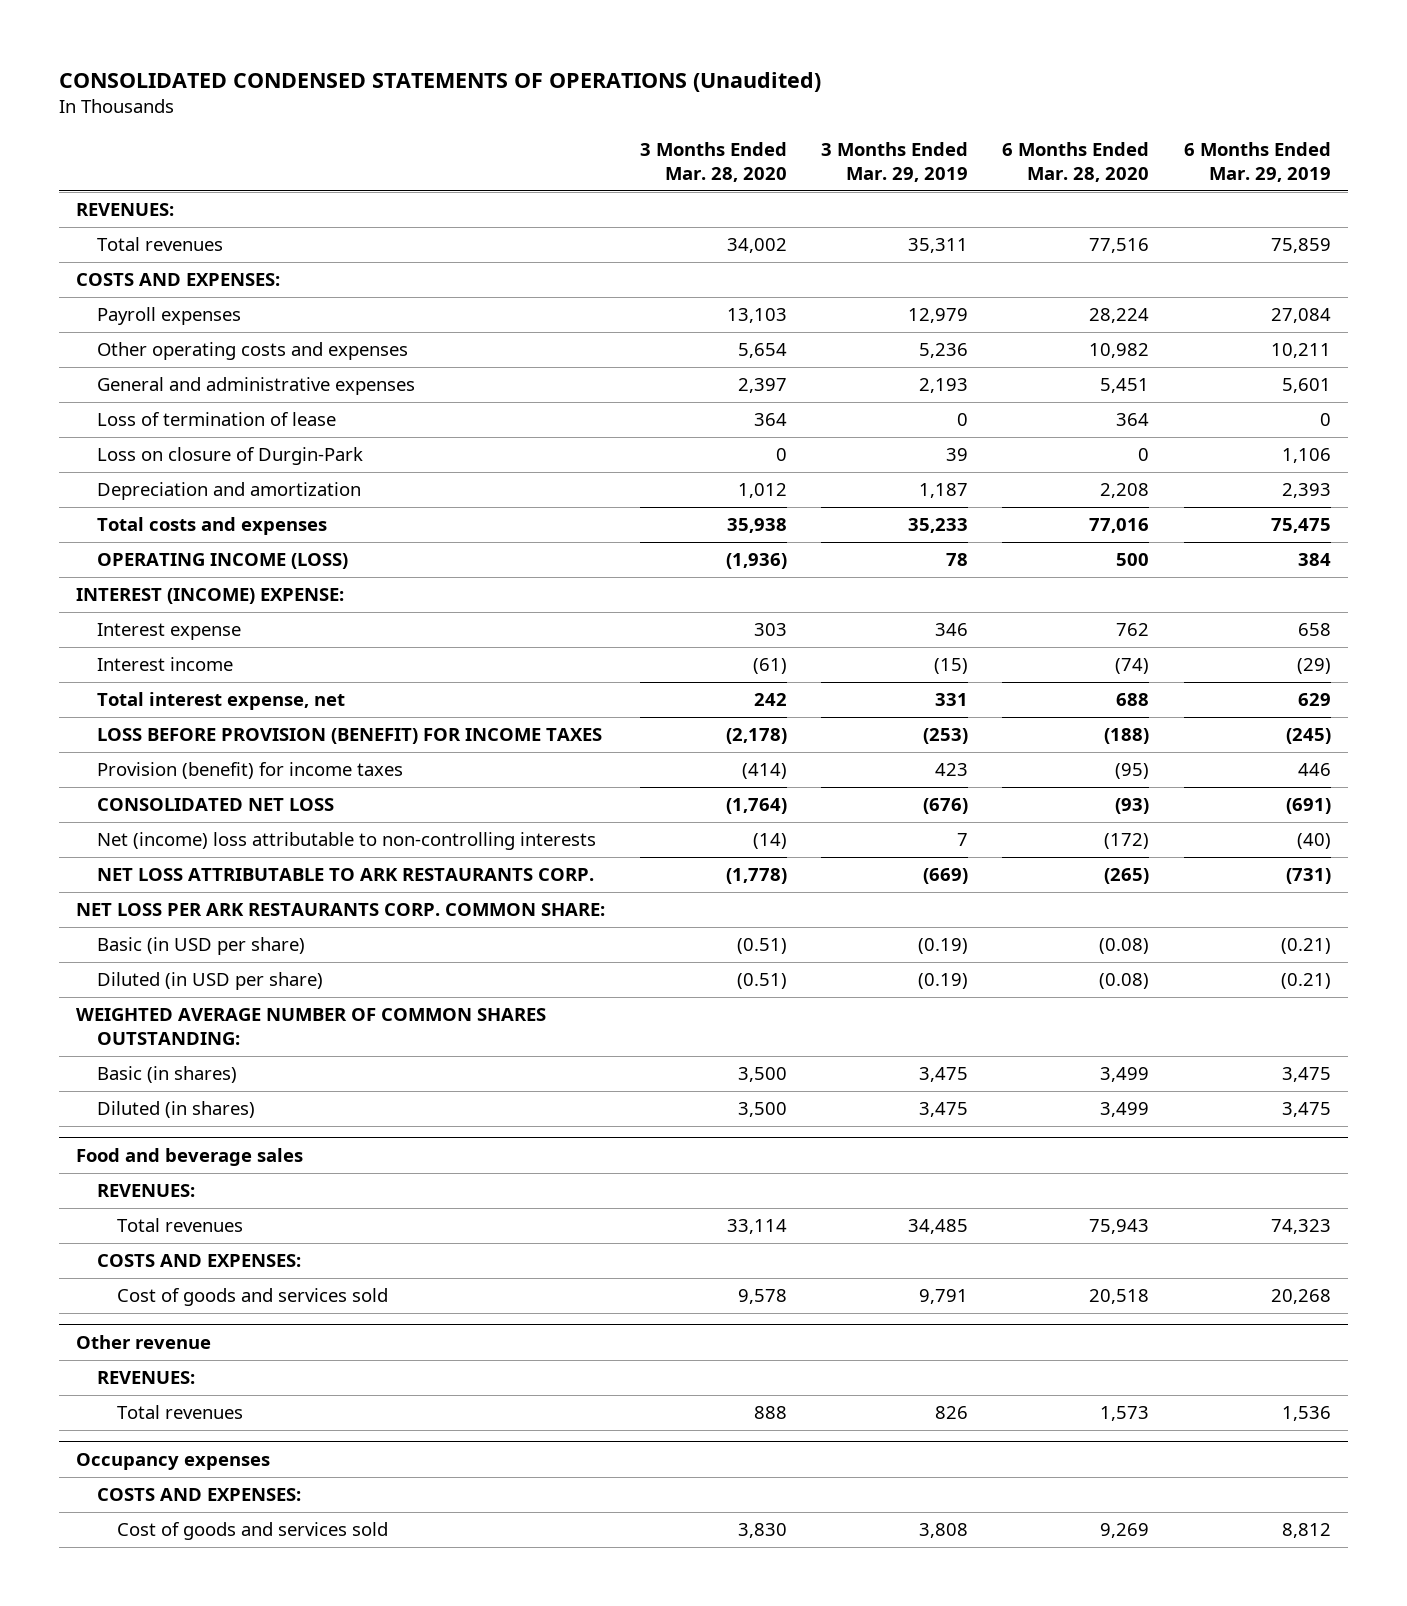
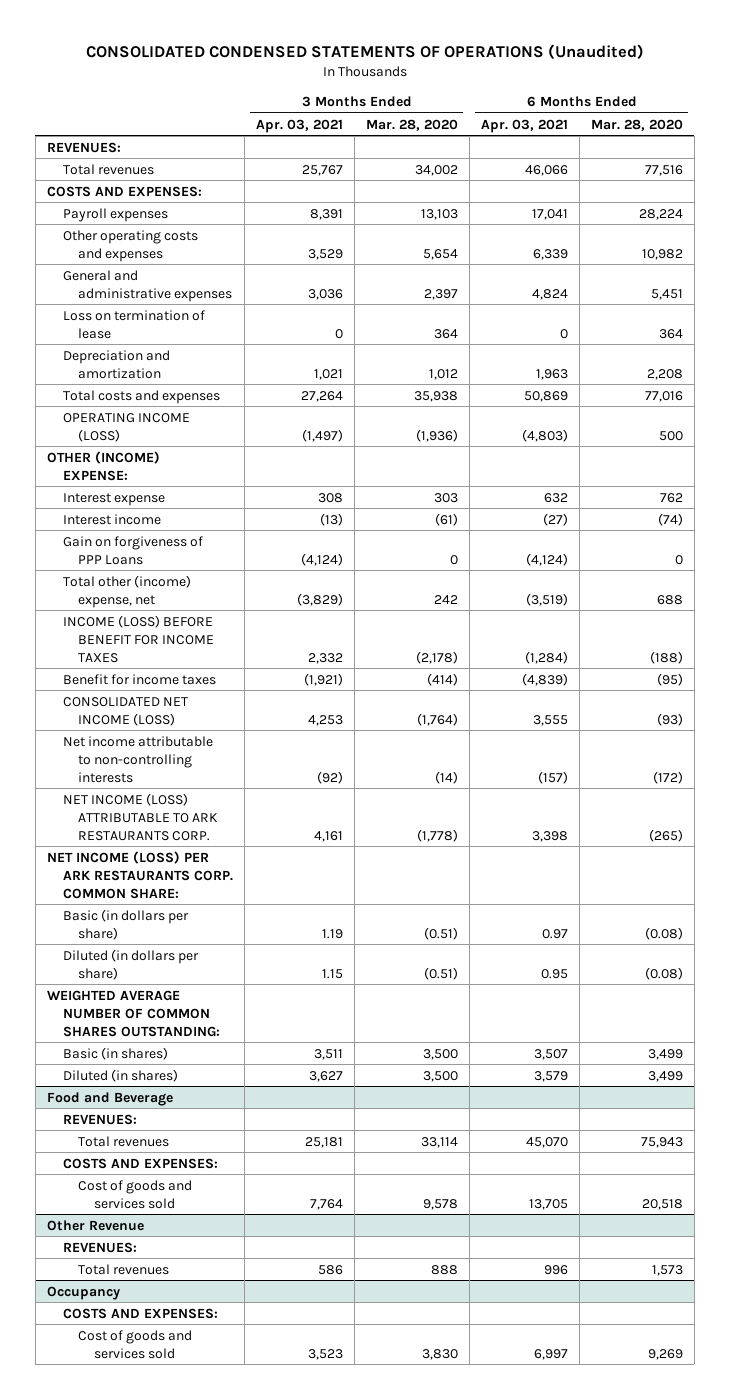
- | 3 Months Ended Mar. 28, 2020 | 3 Months Ended Mar. 29, 2019 | 6 Months Ended Mar. 28, 2020 | 6 Months Ended Mar. 29, 2019
+ | 3 Months Ended Apr. 03, 2021 | 3 Months Ended Mar. 28, 2020 | 6 Months Ended Apr. 03, 2021 | 6 Months Ended Mar. 28, 2020
- Loss of termination of lease | 364 | 0 | 364 | 0
- Loss on closure of Durgin-Park | 0 | 39 | 0 | 1,106
+ Loss on termination of lease | 0 | 364 | 0 | 364
- INTEREST (INCOME) EXPENSE:
+ OTHER (INCOME) EXPENSE:
- Total interest expense, net | 242 | 331 | 688 | 629
- LOSS BEFORE PROVISION (BENEFIT) FOR INCOME TAXES | (2,178) | (253) | (188) | (245)
- Provision (benefit) for income taxes | (414) | 423 | (95) | 446
- CONSOLIDATED NET LOSS | (1,764) | (676) | (93) | (691)
- Net (income) loss attributable to non-controlling interests | (14) | 7 | (172) | (40)
- NET LOSS ATTRIBUTABLE TO ARK RESTAURANTS CORP. | (1,778) | (669) | (265) | (731)
- NET LOSS PER ARK RESTAURANTS CORP. COMMON SHARE:
- Basic (in USD per share) | (0.51) | (0.19) | (0.08) | (0.21)
- Diluted (in USD per share) | (0.51) | (0.19) | (0.08) | (0.21)
+ Gain on forgiveness of PPP Loans | (4,124) | 0 | (4,124) | 0
+ Total other (income) expense, net | (3,829) | 242 | (3,519) | 688
+ INCOME (LOSS) BEFORE BENEFIT FOR INCOME TAXES | 2,332 | (2,178) | (1,284) | (188)
+ Benefit for income taxes | (1,921) | (414) | (4,839) | (95)
+ CONSOLIDATED NET INCOME (LOSS) | 4,253 | (1,764) | 3,555 | (93)
+ Net income attributable to non-controlling interests | (92) | (14) | (157) | (172)
+ NET INCOME (LOSS) ATTRIBUTABLE TO ARK RESTAURANTS CORP. | 4,161 | (1,778) | 3,398 | (265)
+ NET INCOME (LOSS) PER ARK RESTAURANTS CORP. COMMON SHARE:
+ Basic (in dollars per share) | 1.19 | (0.51) | 0.97 | (0.08)
+ Diluted (in dollars per share) | 1.15 | (0.51) | 0.95 | (0.08)
- Food and beverage sales
+ Food and Beverage
- Other revenue
+ Other Revenue
- Occupancy expenses
+ Occupancy

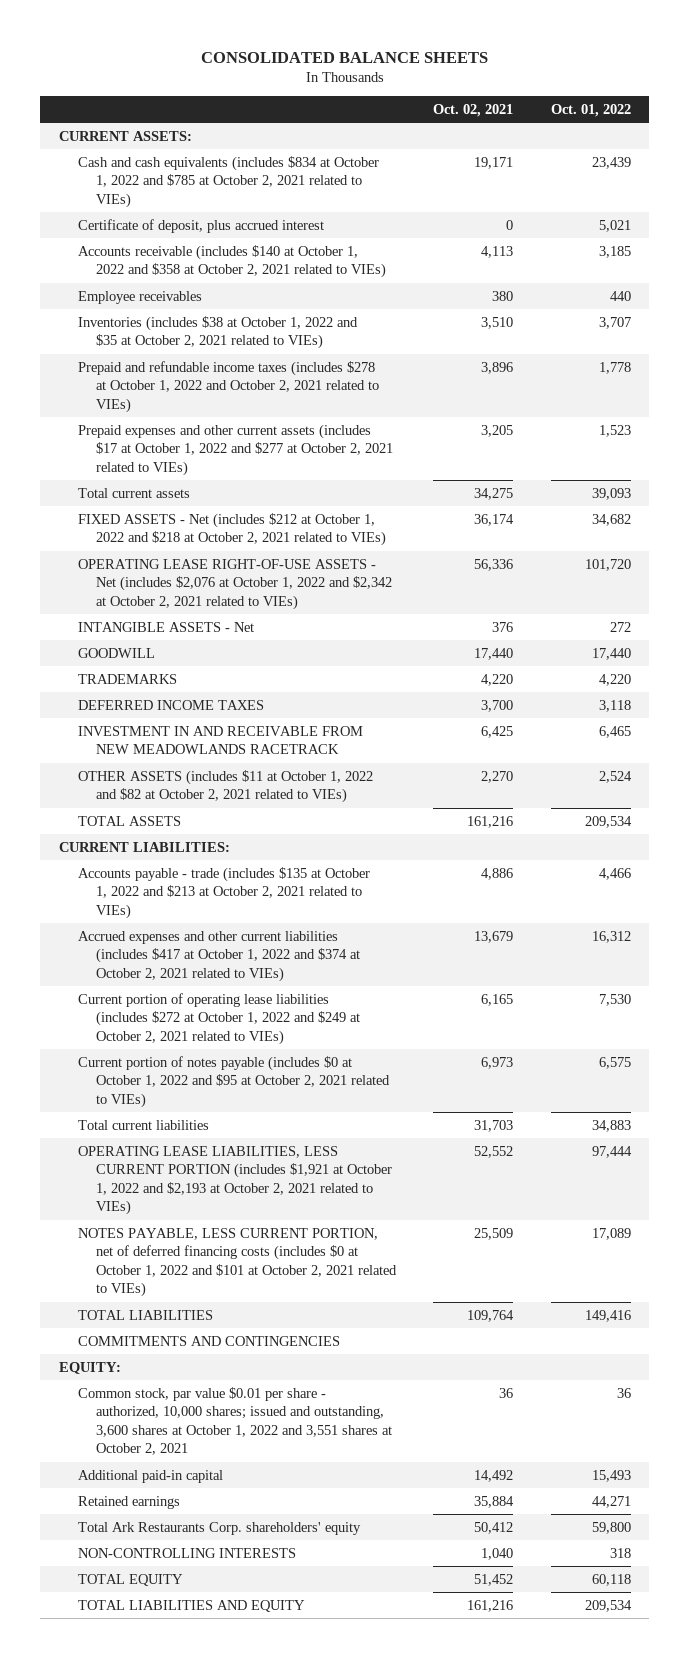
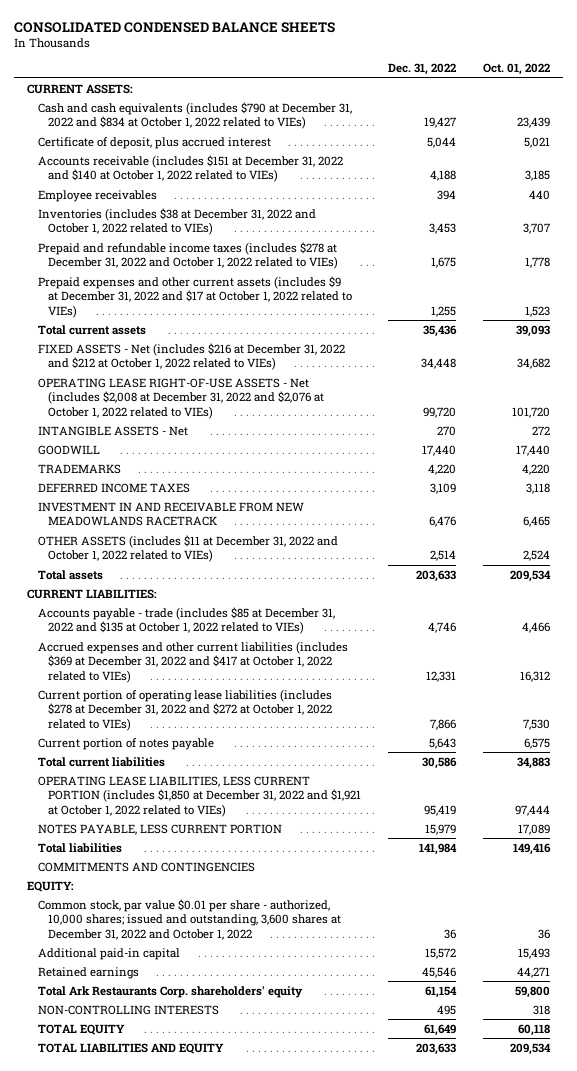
- CONSOLIDATED BALANCE SHEETS
+ CONSOLIDATED CONDENSED BALANCE SHEETS
- | Oct. 02, 2021 | Oct. 01, 2022
+ | Dec. 31, 2022 | Oct. 01, 2022
- Cash and cash equivalents (includes $834 at October 1, 2022 and $785 at October 2, 2021 related to VIEs) | 19,171 | 23,439
+ Cash and cash equivalents (includes $790 at December 31, 2022 and $834 at October 1, 2022 related to VIEs) | 19,427 | 23,439
- Accounts receivable (includes $140 at October 1, 2022 and $358 at October 2, 2021 related to VIEs) | 4,113 | 3,185
+ Accounts receivable (includes $151 at December 31, 2022 and $140 at October 1, 2022 related to VIEs) | 4,188 | 3,185
- Inventories (includes $38 at October 1, 2022 and $35 at October 2, 2021 related to VIEs) | 3,510 | 3,707
- Prepaid and refundable income taxes (includes $278 at October 1, 2022 and October 2, 2021 related to VIEs) | 3,896 | 1,778
- Prepaid expenses and other current assets (includes $17 at October 1, 2022 and $277 at October 2, 2021 related to VIEs) | 3,205 | 1,523
+ Inventories (includes $38 at December 31, 2022 and October 1, 2022 related to VIEs) | 3,453 | 3,707
+ Prepaid and refundable income taxes (includes $278 at December 31, 2022 and October 1, 2022 related to VIEs) | 1,675 | 1,778
+ Prepaid expenses and other current assets (includes $9 at December 31, 2022 and $17 at October 1, 2022 related to VIEs) | 1,255 | 1,523
- FIXED ASSETS - Net (includes $212 at October 1, 2022 and $218 at October 2, 2021 related to VIEs) | 36,174 | 34,682
- OPERATING LEASE RIGHT-OF-USE ASSETS - Net (includes $2,076 at October 1, 2022 and $2,342 at October 2, 2021 related to VIEs) | 56,336 | 101,720
+ FIXED ASSETS - Net (includes $216 at December 31, 2022 and $212 at October 1, 2022 related to VIEs) | 34,448 | 34,682
+ OPERATING LEASE RIGHT-OF-USE ASSETS - Net (includes $2,008 at December 31, 2022 and $2,076 at October 1, 2022 related to VIEs) | 99,720 | 101,720
- OTHER ASSETS (includes $11 at October 1, 2022 and $82 at October 2, 2021 related to VIEs) | 2,270 | 2,524
- TOTAL ASSETS | 161,216 | 209,534
+ OTHER ASSETS (includes $11 at December 31, 2022 and October 1, 2022 related to VIEs) | 2,514 | 2,524
+ Total assets | 203,633 | 209,534
- Accounts payable - trade (includes $135 at October 1, 2022 and $213 at October 2, 2021 related to VIEs) | 4,886 | 4,466
- Accrued expenses and other current liabilities (includes $417 at October 1, 2022 and $374 at October 2, 2021 related to VIEs) | 13,679 | 16,312
- Current portion of operating lease liabilities (includes $272 at October 1, 2022 and $249 at October 2, 2021 related to VIEs) | 6,165 | 7,530
- Current portion of notes payable (includes $0 at October 1, 2022 and $95 at October 2, 2021 related to VIEs) | 6,973 | 6,575
+ Accounts payable - trade (includes $85 at December 31, 2022 and $135 at October 1, 2022 related to VIEs) | 4,746 | 4,466
+ Accrued expenses and other current liabilities (includes $369 at December 31, 2022 and $417 at October 1, 2022 related to VIEs) | 12,331 | 16,312
+ Current portion of operating lease liabilities (includes $278 at December 31, 2022 and $272 at October 1, 2022 related to VIEs) | 7,866 | 7,530
+ Current portion of notes payable | 5,643 | 6,575
- OPERATING LEASE LIABILITIES, LESS CURRENT PORTION (includes $1,921 at October 1, 2022 and $2,193 at October 2, 2021 related to VIEs) | 52,552 | 97,444
- NOTES PAYABLE, LESS CURRENT PORTION, net of deferred financing costs (includes $0 at October 1, 2022 and $101 at October 2, 2021 related to VIEs) | 25,509 | 17,089
- TOTAL LIABILITIES | 109,764 | 149,416
+ OPERATING LEASE LIABILITIES, LESS CURRENT PORTION (includes $1,850 at December 31, 2022 and $1,921 at October 1, 2022 related to VIEs) | 95,419 | 97,444
+ NOTES PAYABLE, LESS CURRENT PORTION | 15,979 | 17,089
+ Total liabilities | 141,984 | 149,416
- Common stock, par value $0.01 per share - authorized, 10,000 shares; issued and outstanding, 3,600 shares at October 1, 2022 and 3,551 shares at October 2, 2021 | 36 | 36
+ Common stock, par value $0.01 per share - authorized, 10,000 shares; issued and outstanding, 3,600 shares at December 31, 2022 and October 1, 2022 | 36 | 36

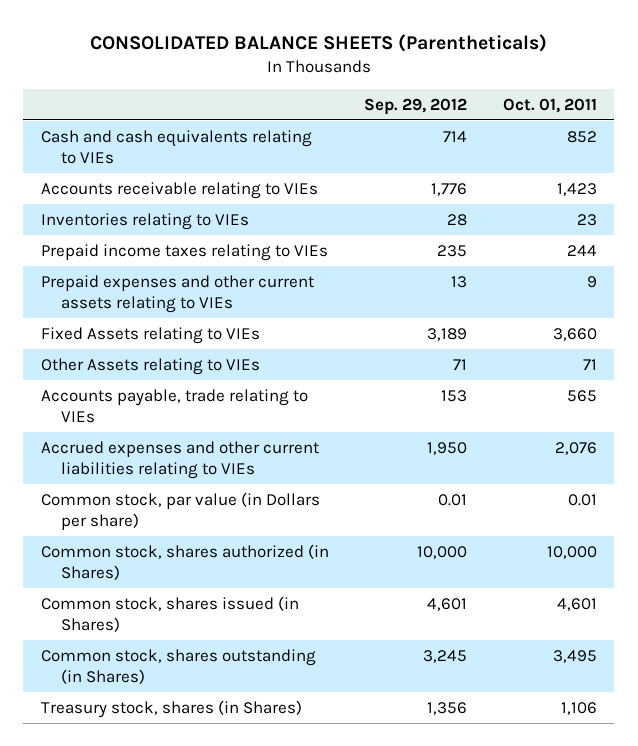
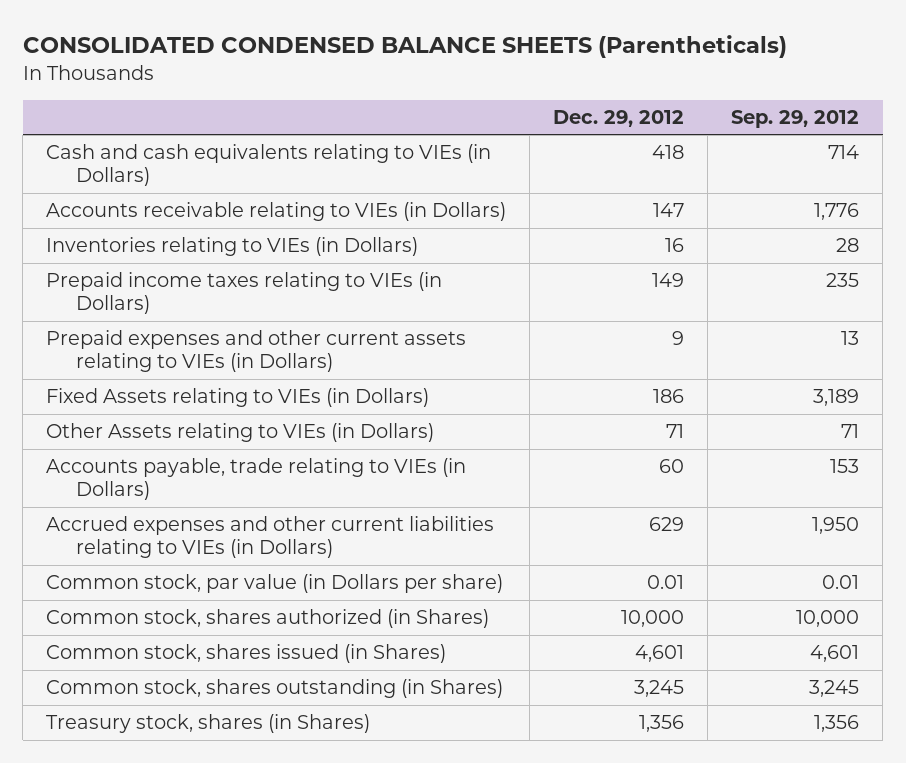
- CONSOLIDATED BALANCE SHEETS (Parentheticals)
+ CONSOLIDATED CONDENSED BALANCE SHEETS (Parentheticals)
- | Sep. 29, 2012 | Oct. 01, 2011
+ | Dec. 29, 2012 | Sep. 29, 2012
- Cash and cash equivalents relating to VIEs | 714 | 852
- Accounts receivable relating to VIEs | 1,776 | 1,423
- Inventories relating to VIEs | 28 | 23
- Prepaid income taxes relating to VIEs | 235 | 244
- Prepaid expenses and other current assets relating to VIEs | 13 | 9
- Fixed Assets relating to VIEs | 3,189 | 3,660
- Other Assets relating to VIEs | 71 | 71
- Accounts payable, trade relating to VIEs | 153 | 565
- Accrued expenses and other current liabilities relating to VIEs | 1,950 | 2,076
+ Cash and cash equivalents relating to VIEs (in Dollars) | 418 | 714
+ Accounts receivable relating to VIEs (in Dollars) | 147 | 1,776
+ Inventories relating to VIEs (in Dollars) | 16 | 28
+ Prepaid income taxes relating to VIEs (in Dollars) | 149 | 235
+ Prepaid expenses and other current assets relating to VIEs (in Dollars) | 9 | 13
+ Fixed Assets relating to VIEs (in Dollars) | 186 | 3,189
+ Other Assets relating to VIEs (in Dollars) | 71 | 71
+ Accounts payable, trade relating to VIEs (in Dollars) | 60 | 153
+ Accrued expenses and other current liabilities relating to VIEs (in Dollars) | 629 | 1,950

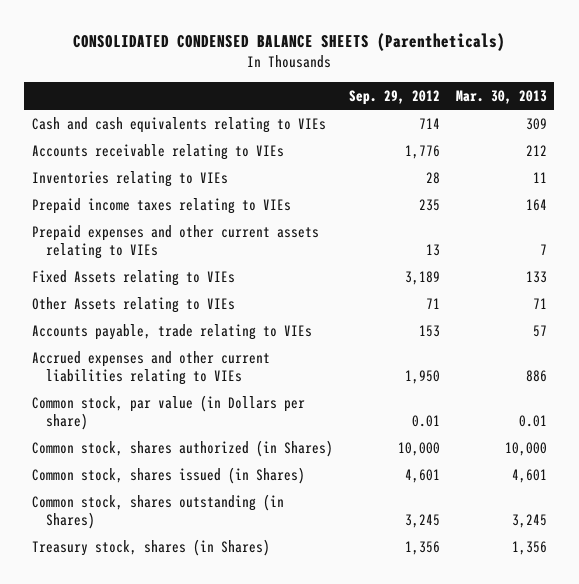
- | Dec. 29, 2012 | Sep. 29, 2012
+ | Sep. 29, 2012 | Mar. 30, 2013
- Cash and cash equivalents relating to VIEs (in Dollars) | 418 | 714
- Accounts receivable relating to VIEs (in Dollars) | 147 | 1,776
- Inventories relating to VIEs (in Dollars) | 16 | 28
- Prepaid income taxes relating to VIEs (in Dollars) | 149 | 235
- Prepaid expenses and other current assets relating to VIEs (in Dollars) | 9 | 13
- Fixed Assets relating to VIEs (in Dollars) | 186 | 3,189
- Other Assets relating to VIEs (in Dollars) | 71 | 71
- Accounts payable, trade relating to VIEs (in Dollars) | 60 | 153
- Accrued expenses and other current liabilities relating to VIEs (in Dollars) | 629 | 1,950
+ Cash and cash equivalents relating to VIEs | 714 | 309
+ Accounts receivable relating to VIEs | 1,776 | 212
+ Inventories relating to VIEs | 28 | 11
+ Prepaid income taxes relating to VIEs | 235 | 164
+ Prepaid expenses and other current assets relating to VIEs | 13 | 7
+ Fixed Assets relating to VIEs | 3,189 | 133
+ Other Assets relating to VIEs | 71 | 71
+ Accounts payable, trade relating to VIEs | 153 | 57
+ Accrued expenses and other current liabilities relating to VIEs | 1,950 | 886

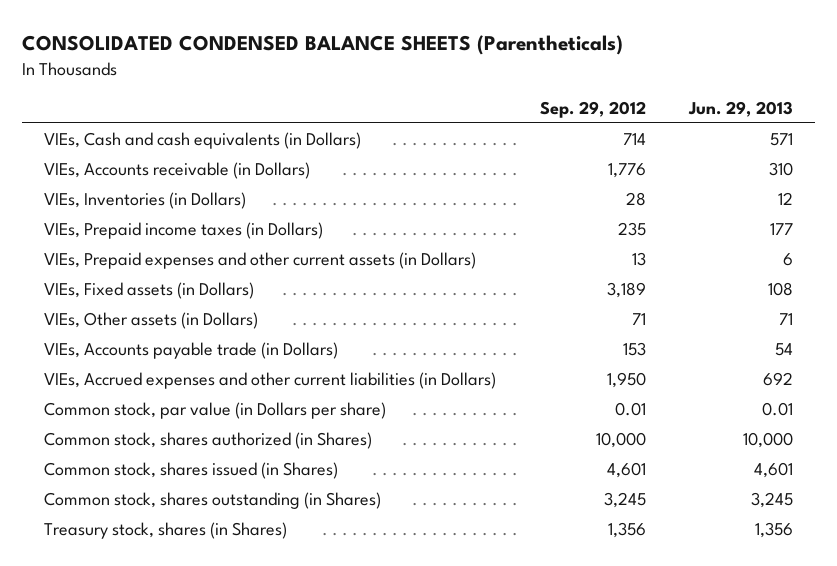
- | Sep. 29, 2012 | Mar. 30, 2013
+ | Sep. 29, 2012 | Jun. 29, 2013
- Cash and cash equivalents relating to VIEs | 714 | 309
- Accounts receivable relating to VIEs | 1,776 | 212
- Inventories relating to VIEs | 28 | 11
- Prepaid income taxes relating to VIEs | 235 | 164
- Prepaid expenses and other current assets relating to VIEs | 13 | 7
- Fixed Assets relating to VIEs | 3,189 | 133
- Other Assets relating to VIEs | 71 | 71
- Accounts payable, trade relating to VIEs | 153 | 57
- Accrued expenses and other current liabilities relating to VIEs | 1,950 | 886
+ VIEs, Cash and cash equivalents (in Dollars) | 714 | 571
+ VIEs, Accounts receivable (in Dollars) | 1,776 | 310
+ VIEs, Inventories (in Dollars) | 28 | 12
+ VIEs, Prepaid income taxes (in Dollars) | 235 | 177
+ VIEs, Prepaid expenses and other current assets (in Dollars) | 13 | 6
+ VIEs, Fixed assets (in Dollars) | 3,189 | 108
+ VIEs, Other assets (in Dollars) | 71 | 71
+ VIEs, Accounts payable trade (in Dollars) | 153 | 54
+ VIEs, Accrued expenses and other current liabilities (in Dollars) | 1,950 | 692

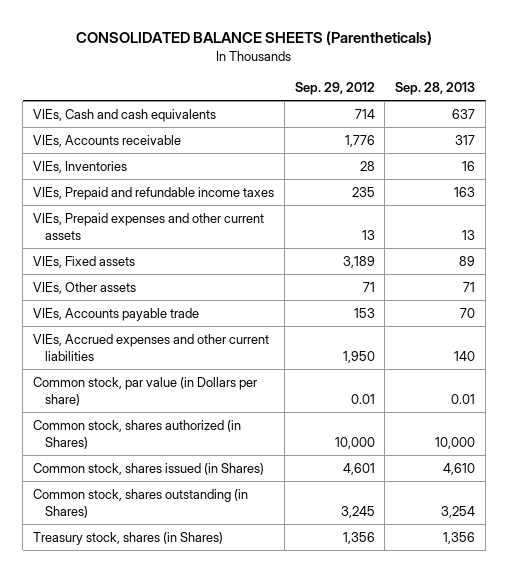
- CONSOLIDATED CONDENSED BALANCE SHEETS (Parentheticals)
+ CONSOLIDATED BALANCE SHEETS (Parentheticals)
- | Sep. 29, 2012 | Jun. 29, 2013
+ | Sep. 29, 2012 | Sep. 28, 2013
- VIEs, Cash and cash equivalents (in Dollars) | 714 | 571
- VIEs, Accounts receivable (in Dollars) | 1,776 | 310
- VIEs, Inventories (in Dollars) | 28 | 12
- VIEs, Prepaid income taxes (in Dollars) | 235 | 177
- VIEs, Prepaid expenses and other current assets (in Dollars) | 13 | 6
- VIEs, Fixed assets (in Dollars) | 3,189 | 108
- VIEs, Other assets (in Dollars) | 71 | 71
- VIEs, Accounts payable trade (in Dollars) | 153 | 54
- VIEs, Accrued expenses and other current liabilities (in Dollars) | 1,950 | 692
+ VIEs, Cash and cash equivalents | 714 | 637
+ VIEs, Accounts receivable | 1,776 | 317
+ VIEs, Inventories | 28 | 16
+ VIEs, Prepaid and refundable income taxes | 235 | 163
+ VIEs, Prepaid expenses and other current assets | 13 | 13
+ VIEs, Fixed assets | 3,189 | 89
+ VIEs, Other assets | 71 | 71
+ VIEs, Accounts payable trade | 153 | 70
+ VIEs, Accrued expenses and other current liabilities | 1,950 | 140

